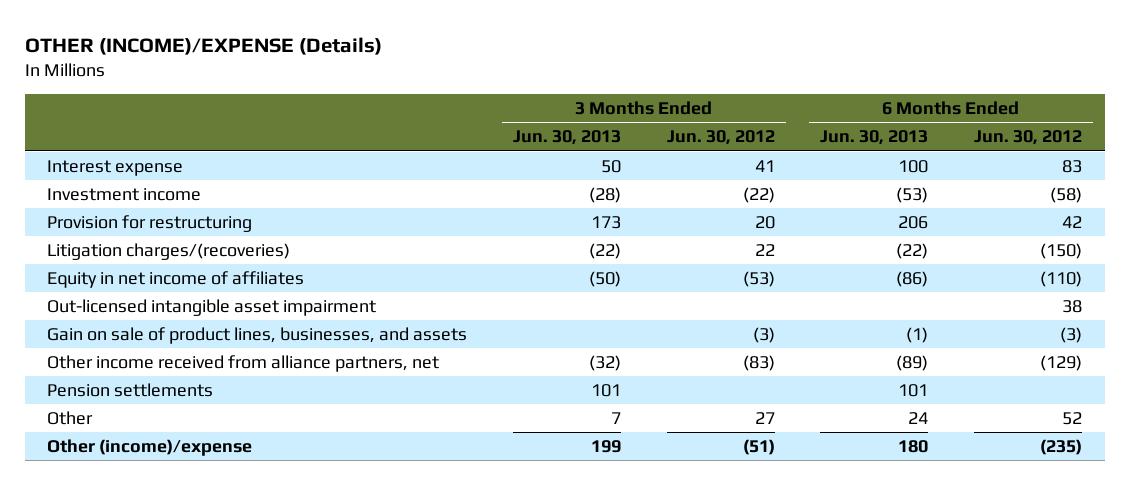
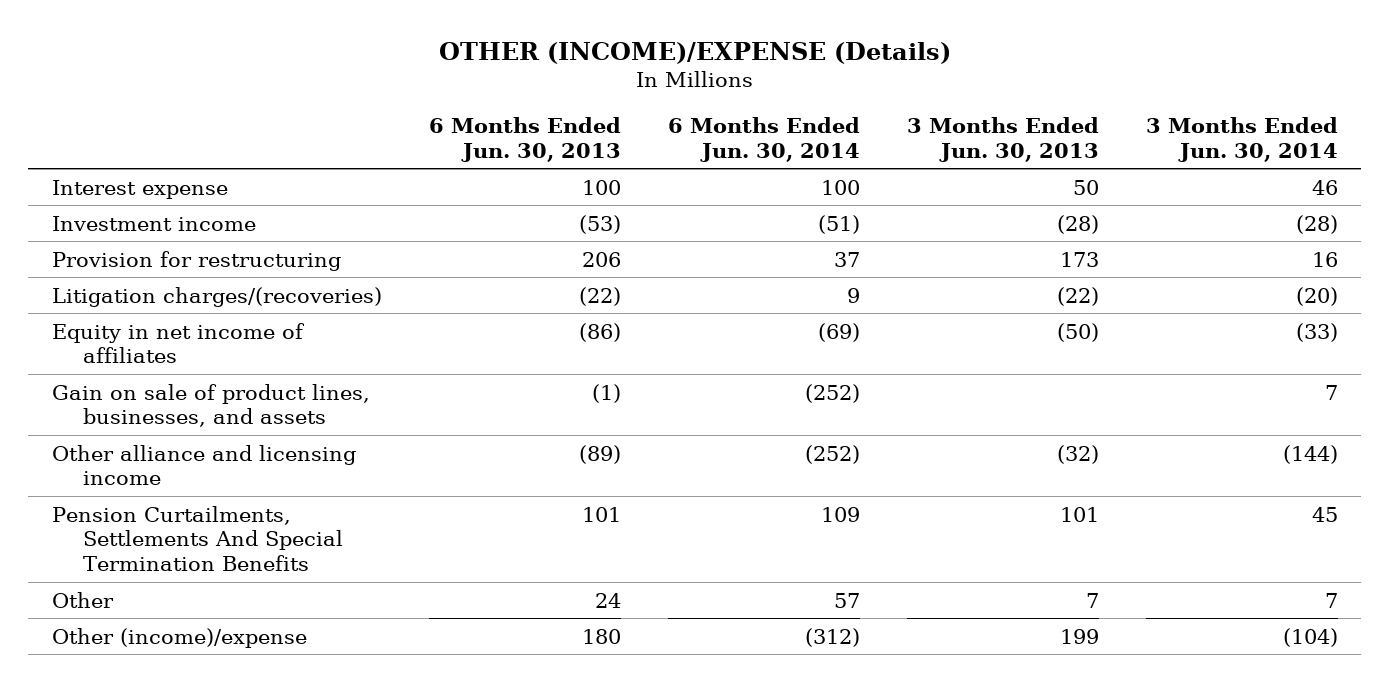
- | 3 Months Ended Jun. 30, 2013 | 3 Months Ended Jun. 30, 2012 | 6 Months Ended Jun. 30, 2013 | 6 Months Ended Jun. 30, 2012
+ | 6 Months Ended Jun. 30, 2013 | 6 Months Ended Jun. 30, 2014 | 3 Months Ended Jun. 30, 2013 | 3 Months Ended Jun. 30, 2014
- Out-licensed intangible asset impairment | | | | 38
- Other income received from alliance partners, net | (32) | (83) | (89) | (129)
- Pension settlements | 101 | | 101 |
+ Other alliance and licensing income | (89) | (252) | (32) | (144)
+ Pension Curtailments, Settlements And Special Termination Benefits | 101 | 109 | 101 | 45

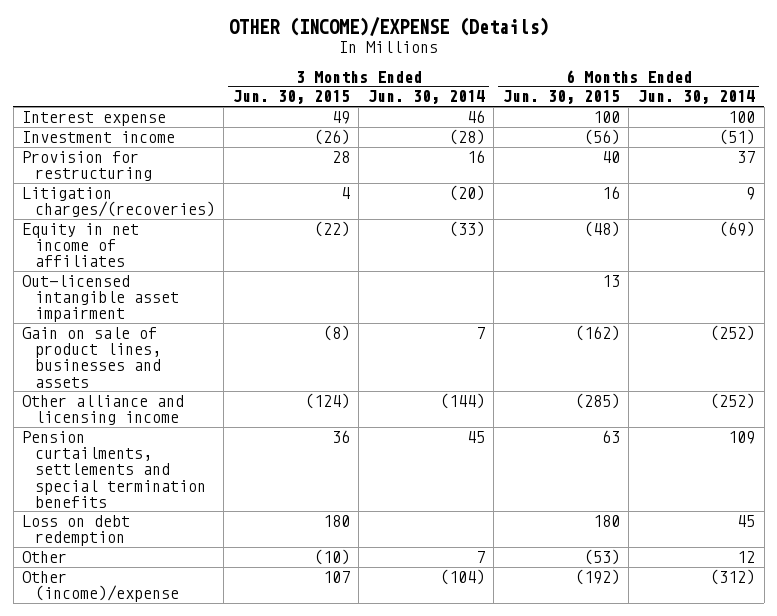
- | 6 Months Ended Jun. 30, 2013 | 6 Months Ended Jun. 30, 2014 | 3 Months Ended Jun. 30, 2013 | 3 Months Ended Jun. 30, 2014
+ | 3 Months Ended Jun. 30, 2015 | 3 Months Ended Jun. 30, 2014 | 6 Months Ended Jun. 30, 2015 | 6 Months Ended Jun. 30, 2014
- Gain on sale of product lines, businesses, and assets | (1) | (252) | | 7
+ Out-licensed intangible asset impairment | | | 13 |
+ Gain on sale of product lines, businesses and assets | (8) | 7 | (162) | (252)
- Pension Curtailments, Settlements And Special Termination Benefits | 101 | 109 | 101 | 45
- Other | 24 | 57 | 7 | 7
+ Pension curtailments, settlements and special termination benefits | 36 | 45 | 63 | 109
+ Loss on debt redemption | 180 | | 180 | 45
+ Other | (10) | 7 | (53) | 12

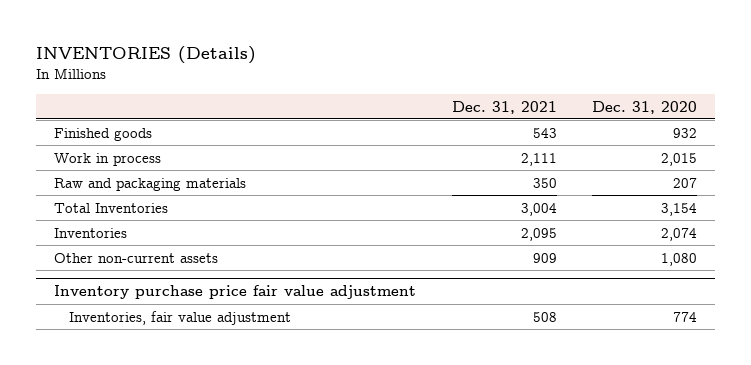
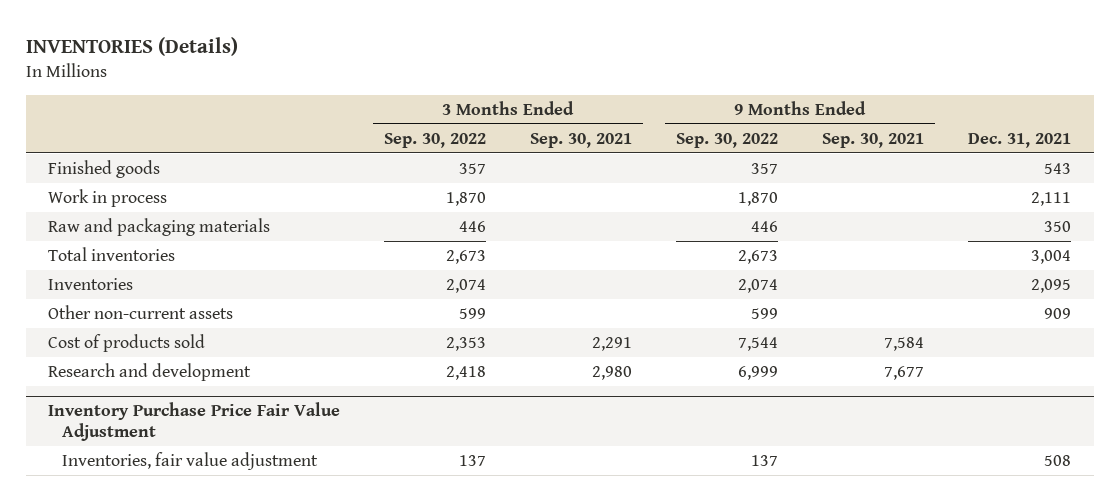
- | Dec. 31, 2021 | Dec. 31, 2020
+ | 3 Months Ended Sep. 30, 2022 | 3 Months Ended Sep. 30, 2021 | 9 Months Ended Sep. 30, 2022 | 9 Months Ended Sep. 30, 2021 | Dec. 31, 2021
- Total Inventories | 3,004 | 3,154
+ Total inventories | 2,673 | | 2,673 | | 3,004
- Inventory purchase price fair value adjustment
+ Cost of products sold | 2,353 | 2,291 | 7,544 | 7,584 |
+ Research and development | 2,418 | 2,980 | 6,999 | 7,677 |
+ Inventory Purchase Price Fair Value Adjustment

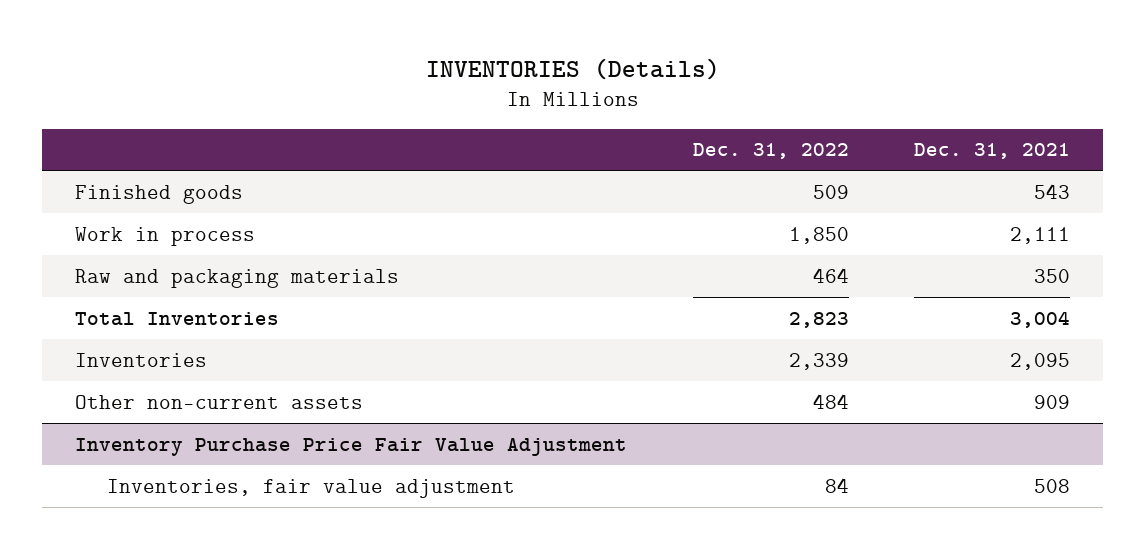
- | 3 Months Ended Sep. 30, 2022 | 3 Months Ended Sep. 30, 2021 | 9 Months Ended Sep. 30, 2022 | 9 Months Ended Sep. 30, 2021 | Dec. 31, 2021
+ | Dec. 31, 2022 | Dec. 31, 2021
- Total inventories | 2,673 | | 2,673 | | 3,004
+ Total Inventories | 2,823 | 3,004
- Cost of products sold | 2,353 | 2,291 | 7,544 | 7,584 |
- Research and development | 2,418 | 2,980 | 6,999 | 7,677 |

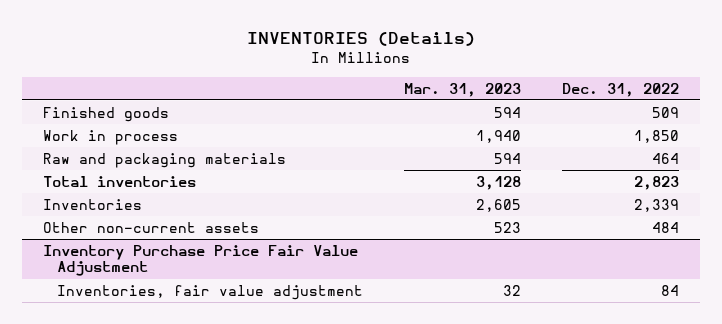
- | Dec. 31, 2022 | Dec. 31, 2021
+ | Mar. 31, 2023 | Dec. 31, 2022
- Total Inventories | 2,823 | 3,004
+ Total inventories | 3,128 | 2,823

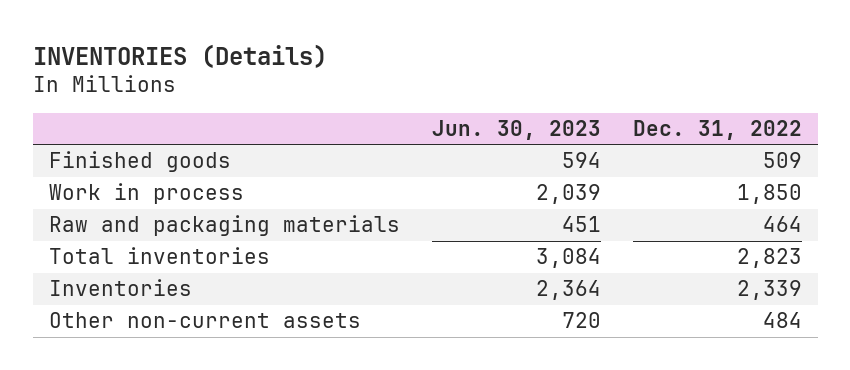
- | Mar. 31, 2023 | Dec. 31, 2022
+ | Jun. 30, 2023 | Dec. 31, 2022
- Inventory Purchase Price Fair Value Adjustment
- Inventories, fair value adjustment | 32 | 84

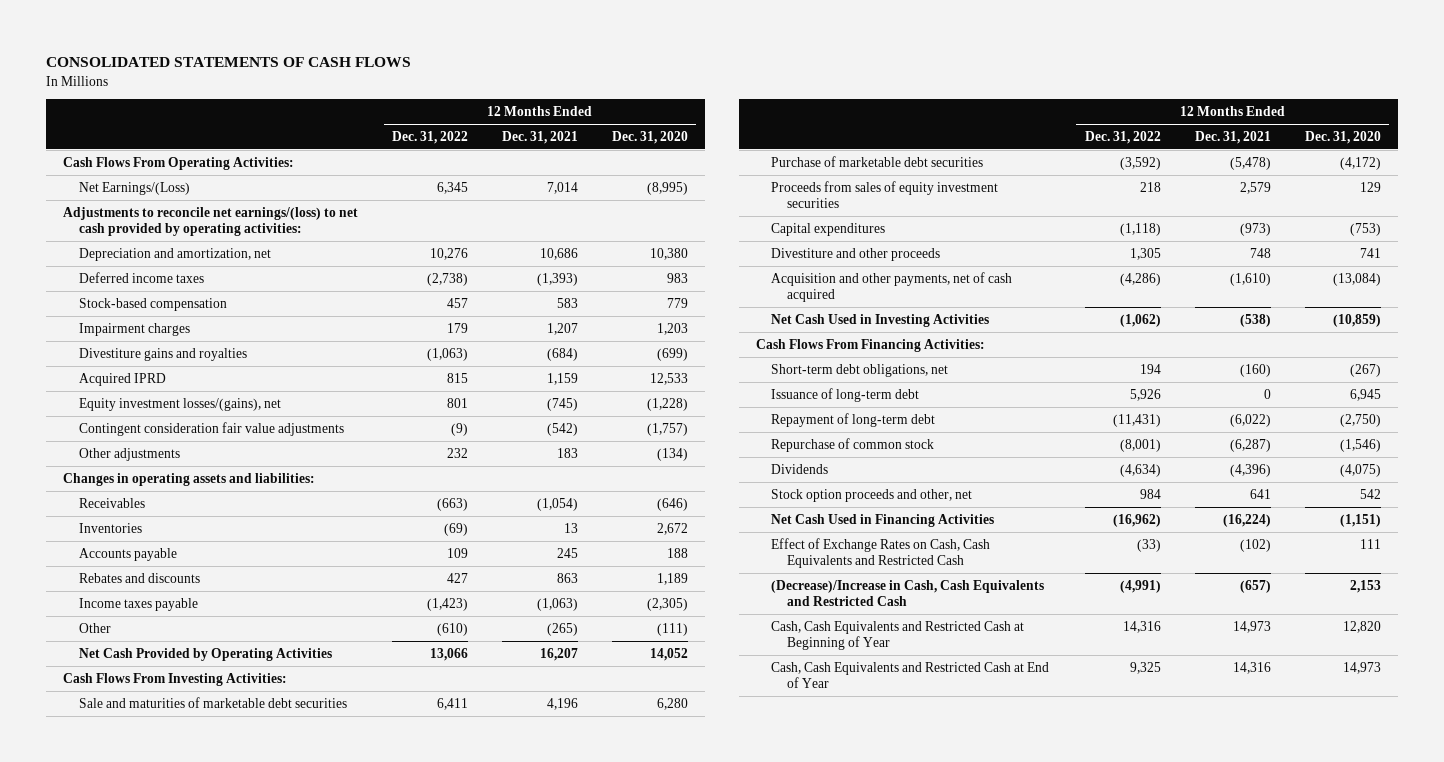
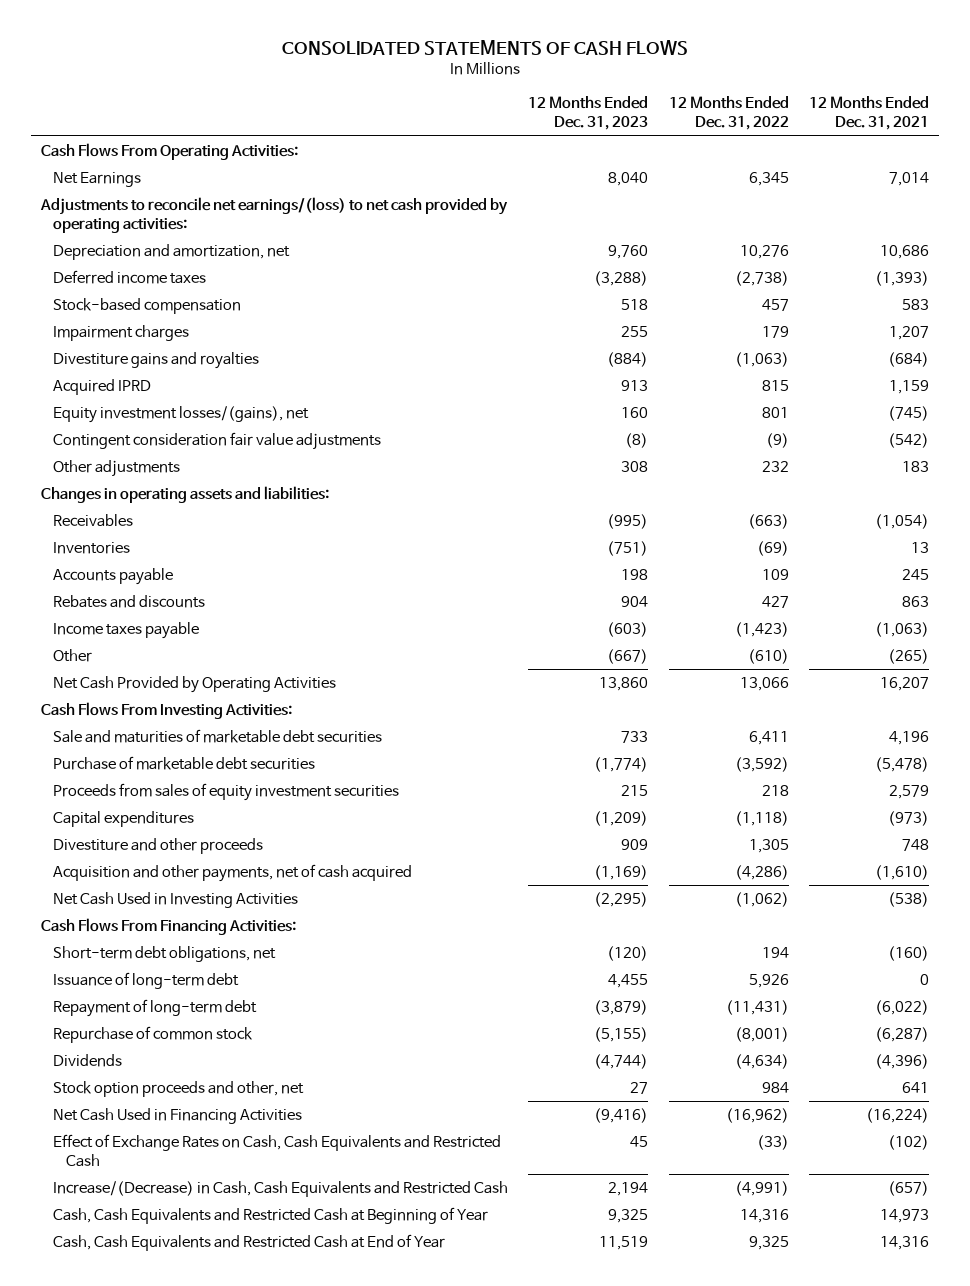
- | 12 Months Ended Dec. 31, 2022 | 12 Months Ended Dec. 31, 2021 | 12 Months Ended Dec. 31, 2020
+ | 12 Months Ended Dec. 31, 2023 | 12 Months Ended Dec. 31, 2022 | 12 Months Ended Dec. 31, 2021
- Net Earnings/(Loss) | 6,345 | 7,014 | (8,995)
+ Net Earnings | 8,040 | 6,345 | 7,014
- (Decrease)/Increase in Cash, Cash Equivalents and Restricted Cash | (4,991) | (657) | 2,153
+ Increase/(Decrease) in Cash, Cash Equivalents and Restricted Cash | 2,194 | (4,991) | (657)

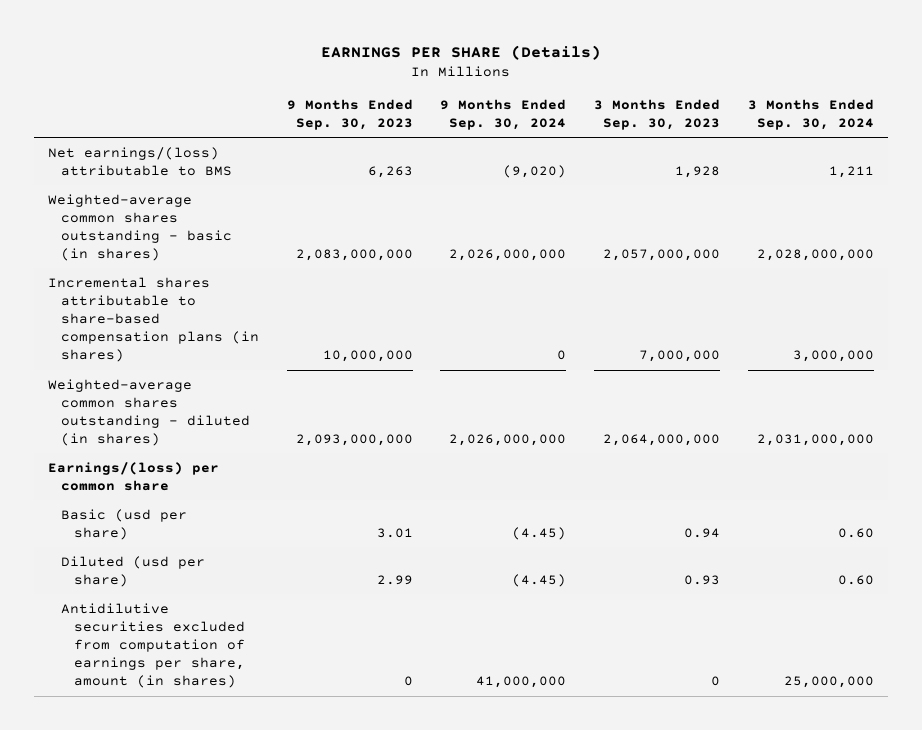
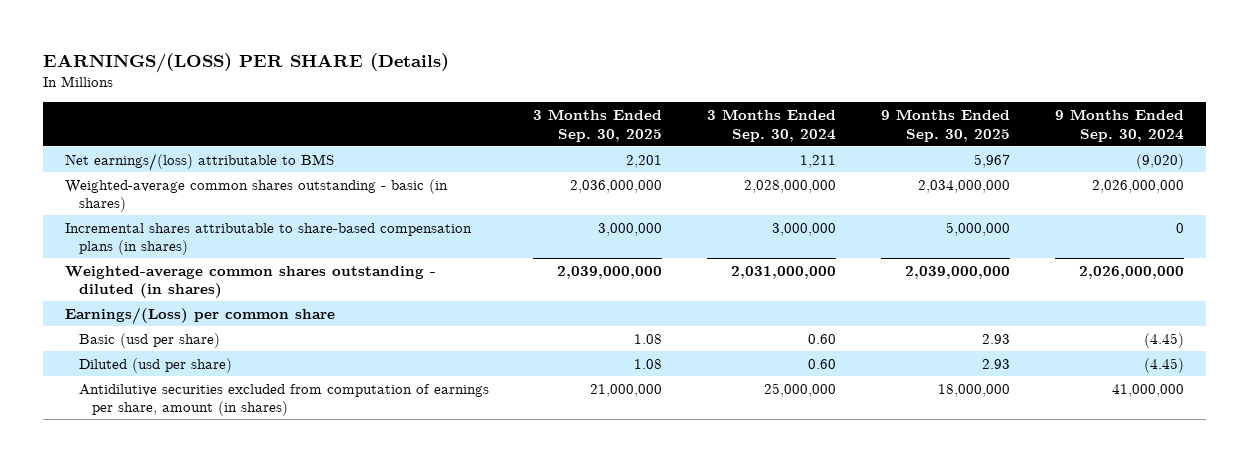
- EARNINGS PER SHARE (Details)
+ EARNINGS/(LOSS) PER SHARE (Details)
- | 9 Months Ended Sep. 30, 2023 | 9 Months Ended Sep. 30, 2024 | 3 Months Ended Sep. 30, 2023 | 3 Months Ended Sep. 30, 2024
+ | 3 Months Ended Sep. 30, 2025 | 3 Months Ended Sep. 30, 2024 | 9 Months Ended Sep. 30, 2025 | 9 Months Ended Sep. 30, 2024
- Earnings/(loss) per common share
+ Earnings/(Loss) per common share

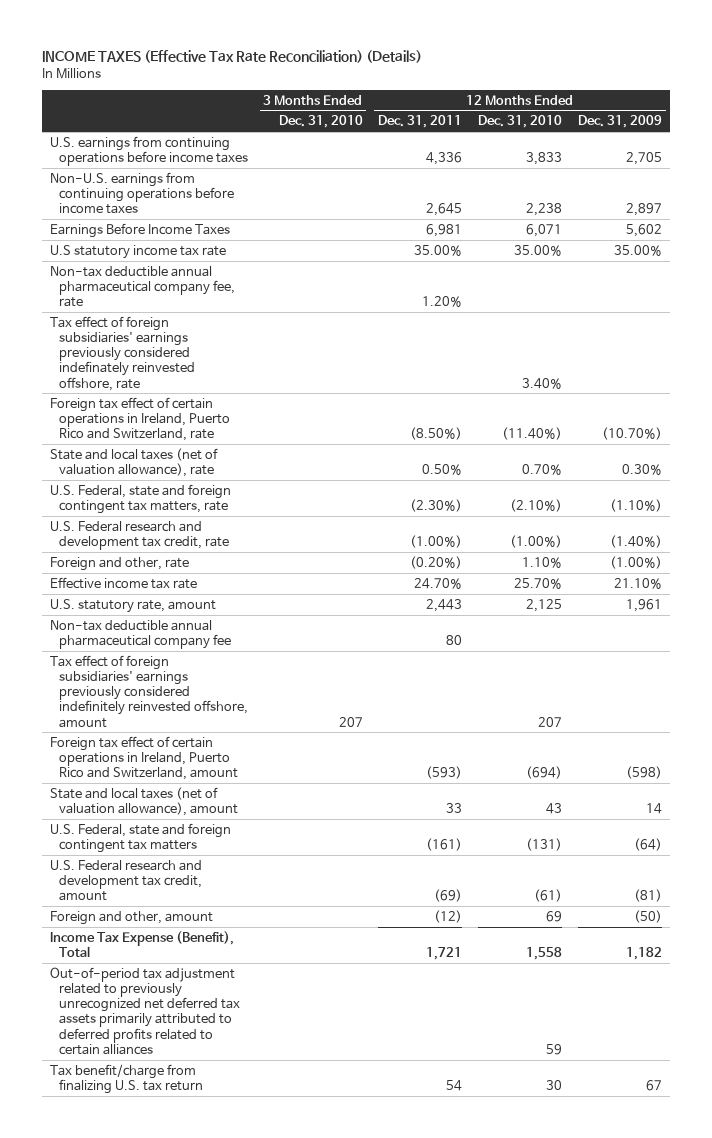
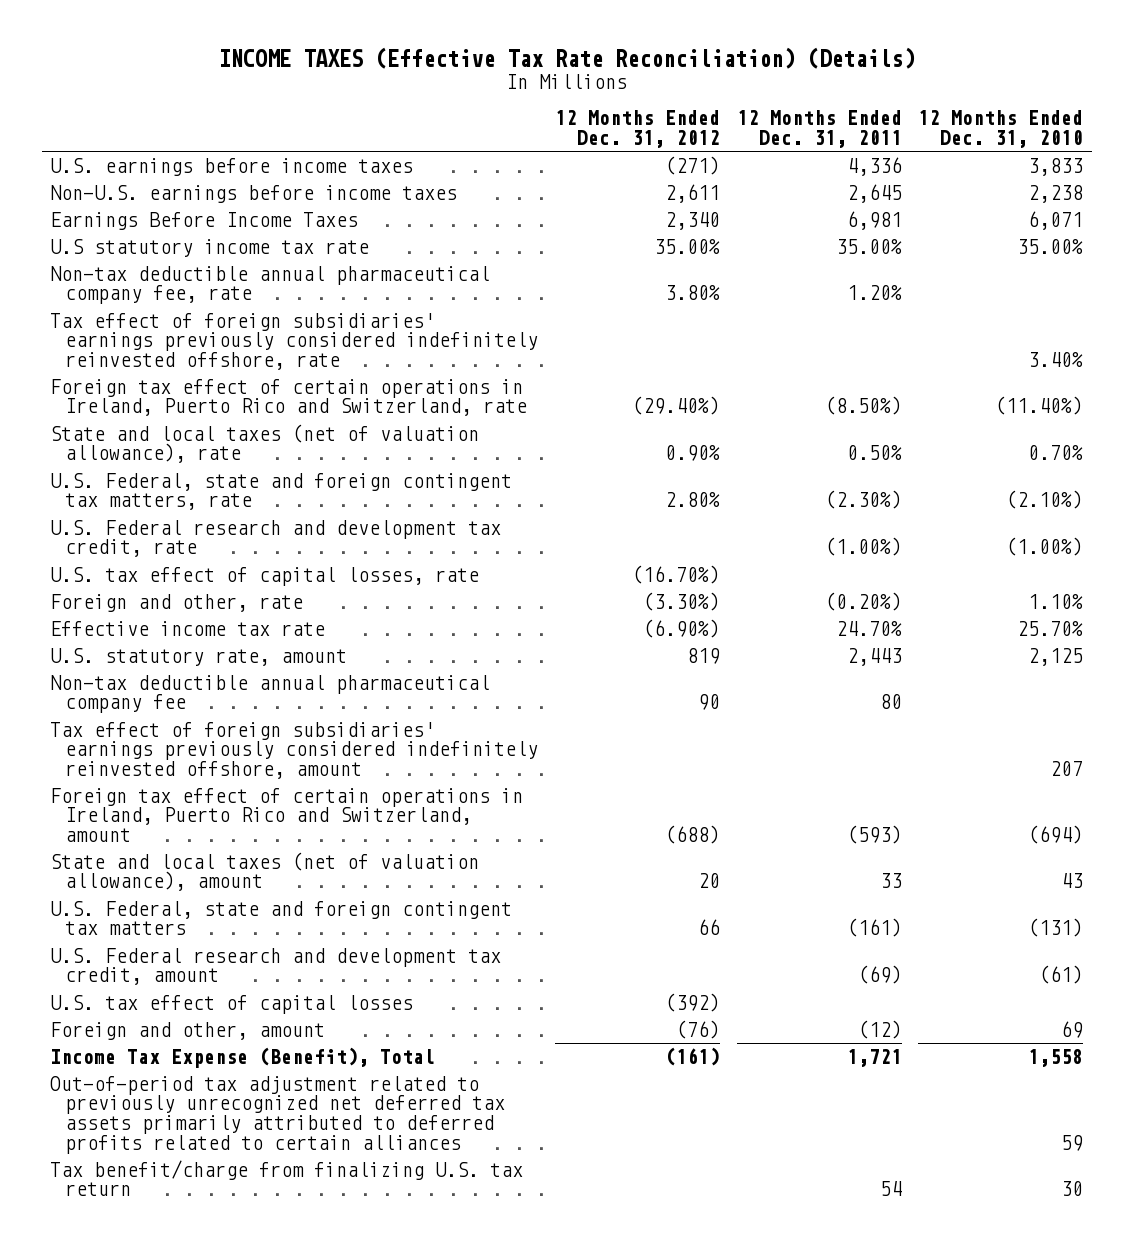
- | 3 Months Ended Dec. 31, 2010 | 12 Months Ended Dec. 31, 2011 | 12 Months Ended Dec. 31, 2010 | 12 Months Ended Dec. 31, 2009
+ | 12 Months Ended Dec. 31, 2012 | 12 Months Ended Dec. 31, 2011 | 12 Months Ended Dec. 31, 2010
- U.S. earnings from continuing operations before income taxes | | 4,336 | 3,833 | 2,705
- Non-U.S. earnings from continuing operations before income taxes | | 2,645 | 2,238 | 2,897
+ U.S. earnings before income taxes | (271) | 4,336 | 3,833
+ Non-U.S. earnings before income taxes | 2,611 | 2,645 | 2,238
- Tax effect of foreign subsidiaries' earnings previously considered indefinately reinvested offshore, rate | | | 3.40% |
+ Tax effect of foreign subsidiaries' earnings previously considered indefinitely reinvested offshore, rate | | | 3.40%
+ U.S. tax effect of capital losses, rate | (16.70%) | |
+ U.S. tax effect of capital losses | (392) | |

